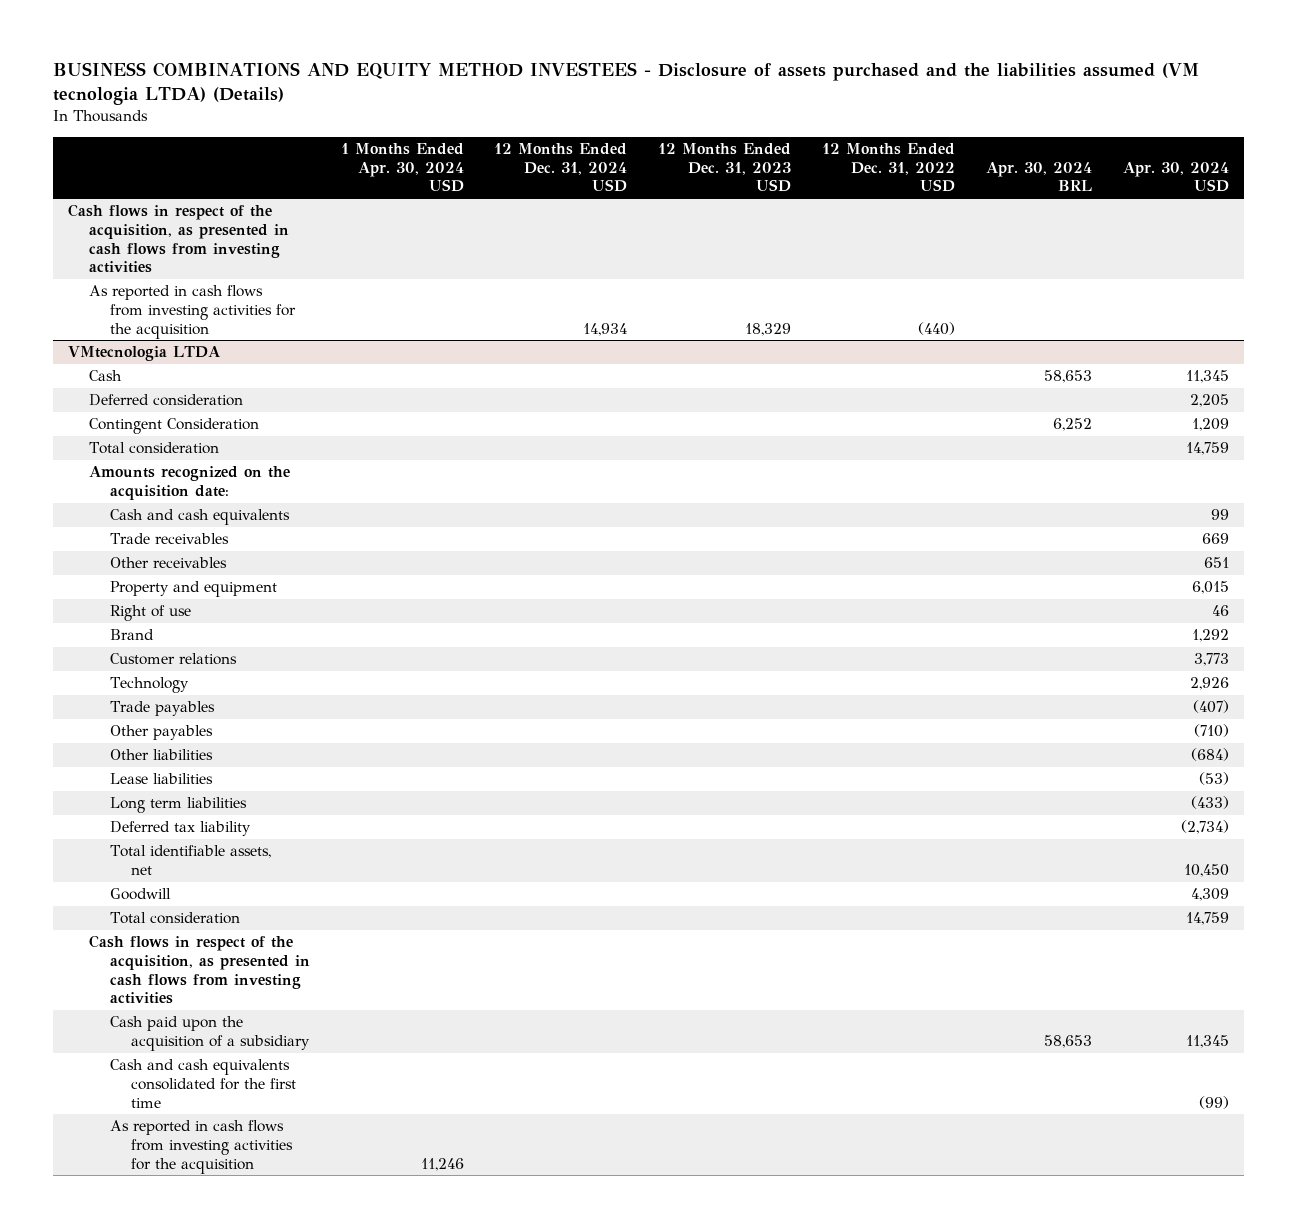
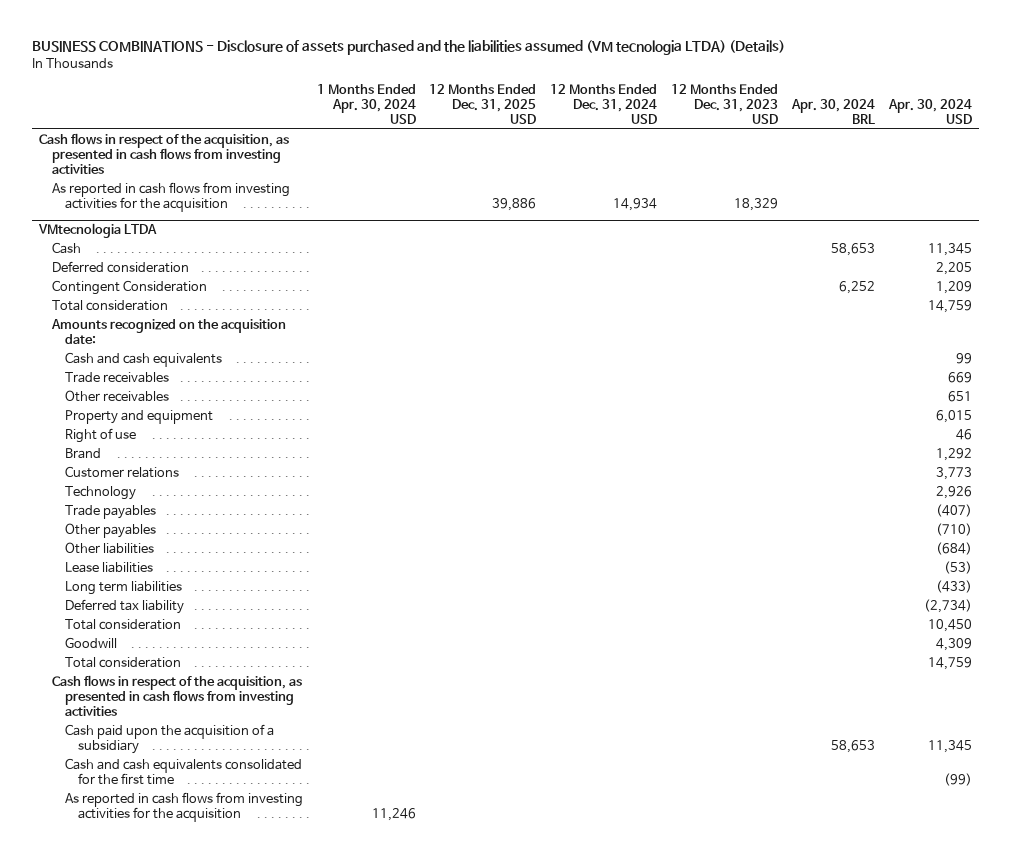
- BUSINESS COMBINATIONS AND EQUITY METHOD INVESTEES - Disclosure of assets purchased and the liabilities assumed (VM tecnologia LTDA) (Details)
+ BUSINESS COMBINATIONS - Disclosure of assets purchased and the liabilities assumed (VM tecnologia LTDA) (Details)
- | 1 Months Ended Apr. 30, 2024 USD | 12 Months Ended Dec. 31, 2024 USD | 12 Months Ended Dec. 31, 2023 USD | 12 Months Ended Dec. 31, 2022 USD | Apr. 30, 2024 BRL | Apr. 30, 2024 USD
+ | 1 Months Ended Apr. 30, 2024 USD | 12 Months Ended Dec. 31, 2025 USD | 12 Months Ended Dec. 31, 2024 USD | 12 Months Ended Dec. 31, 2023 USD | Apr. 30, 2024 BRL | Apr. 30, 2024 USD
@ VMtecnologia LTDA
- Total identifiable assets, net | | | | | | 10,450
+ Total consideration | | | | | | 10,450

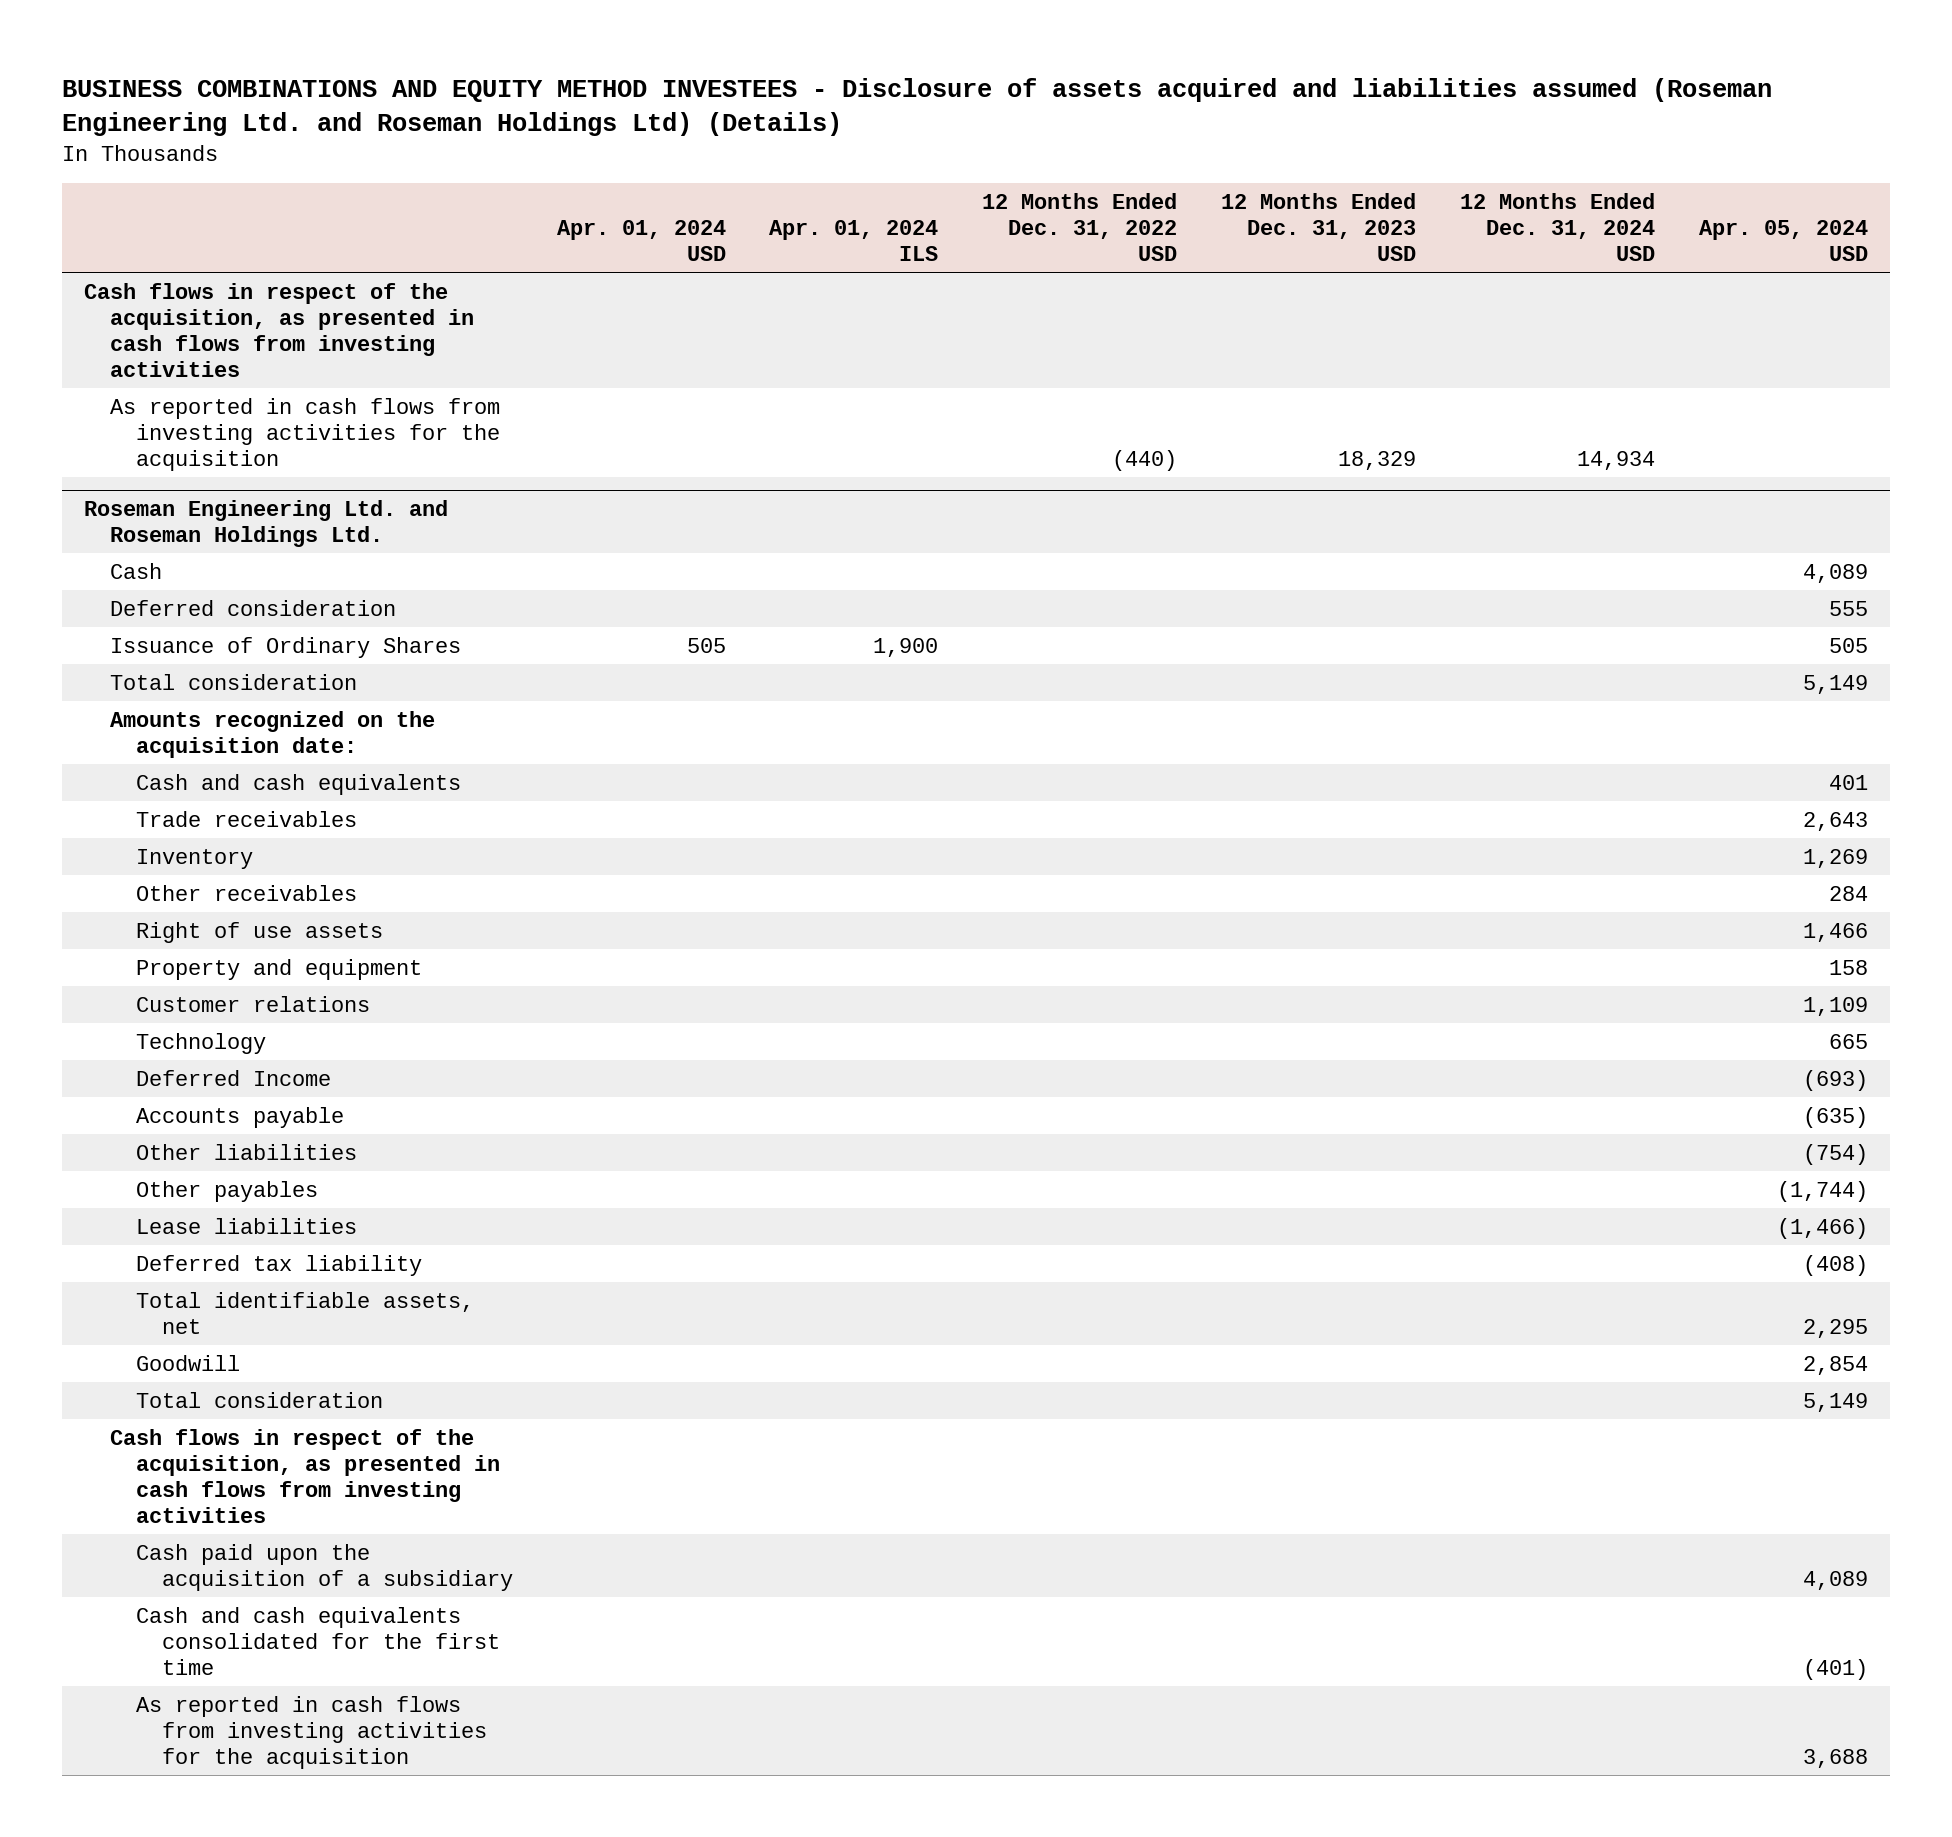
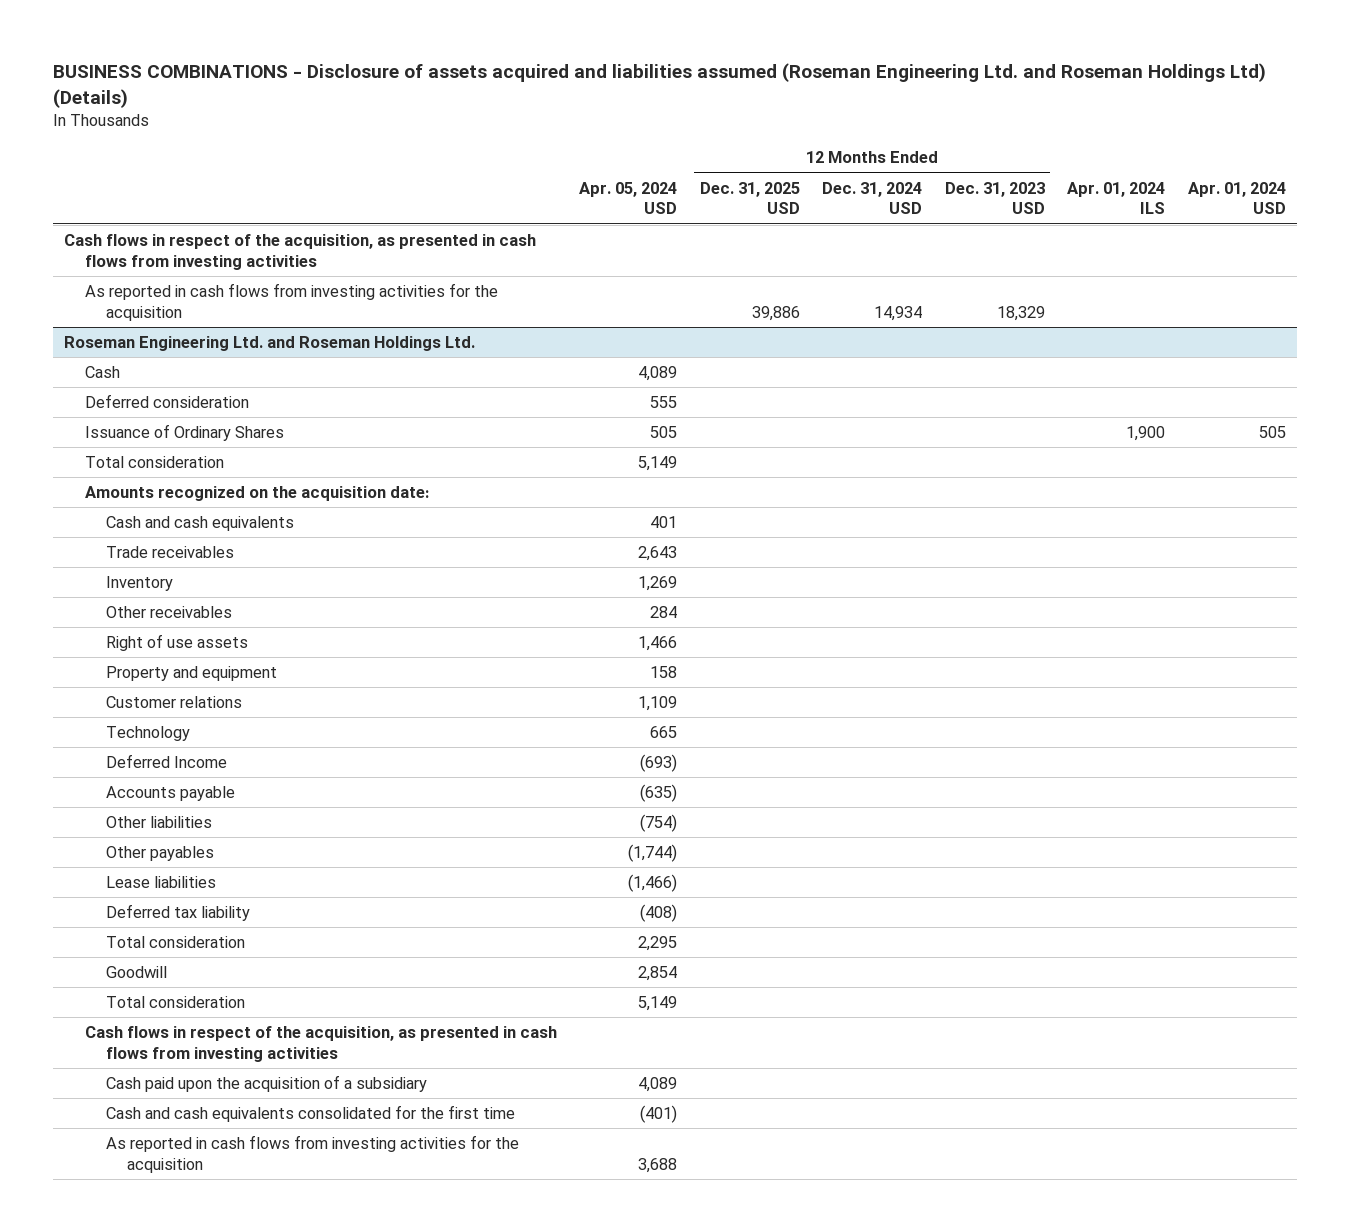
- BUSINESS COMBINATIONS AND EQUITY METHOD INVESTEES - Disclosure of assets acquired and liabilities assumed (Roseman Engineering Ltd. and Roseman Holdings Ltd) (Details)
+ BUSINESS COMBINATIONS - Disclosure of assets acquired and liabilities assumed (Roseman Engineering Ltd. and Roseman Holdings Ltd) (Details)
- | Apr. 01, 2024 USD | Apr. 01, 2024 ILS | 12 Months Ended Dec. 31, 2022 USD | 12 Months Ended Dec. 31, 2023 USD | 12 Months Ended Dec. 31, 2024 USD | Apr. 05, 2024 USD
+ | Apr. 05, 2024 USD | 12 Months Ended Dec. 31, 2025 USD | 12 Months Ended Dec. 31, 2024 USD | 12 Months Ended Dec. 31, 2023 USD | Apr. 01, 2024 ILS | Apr. 01, 2024 USD
@ Roseman Engineering Ltd. and Roseman Holdings Ltd.
- Total identifiable assets, net | | | | | | 2,295
+ Total consideration | 2,295 | | | | |

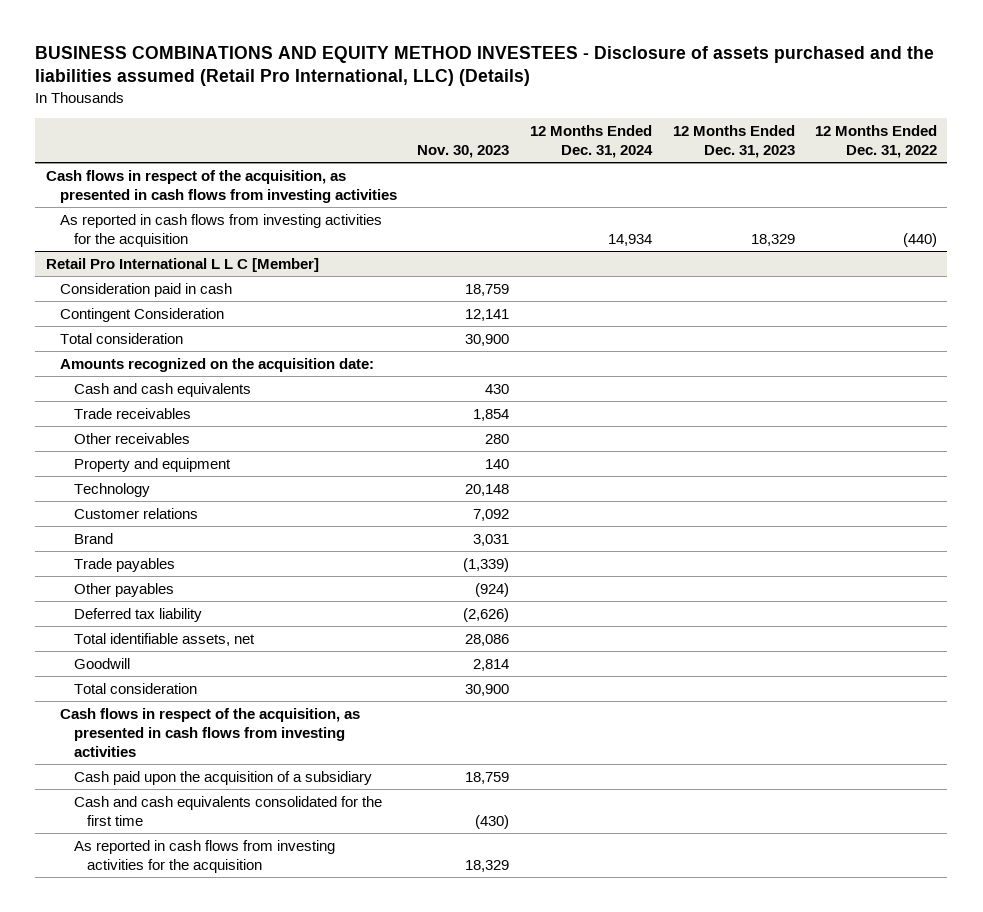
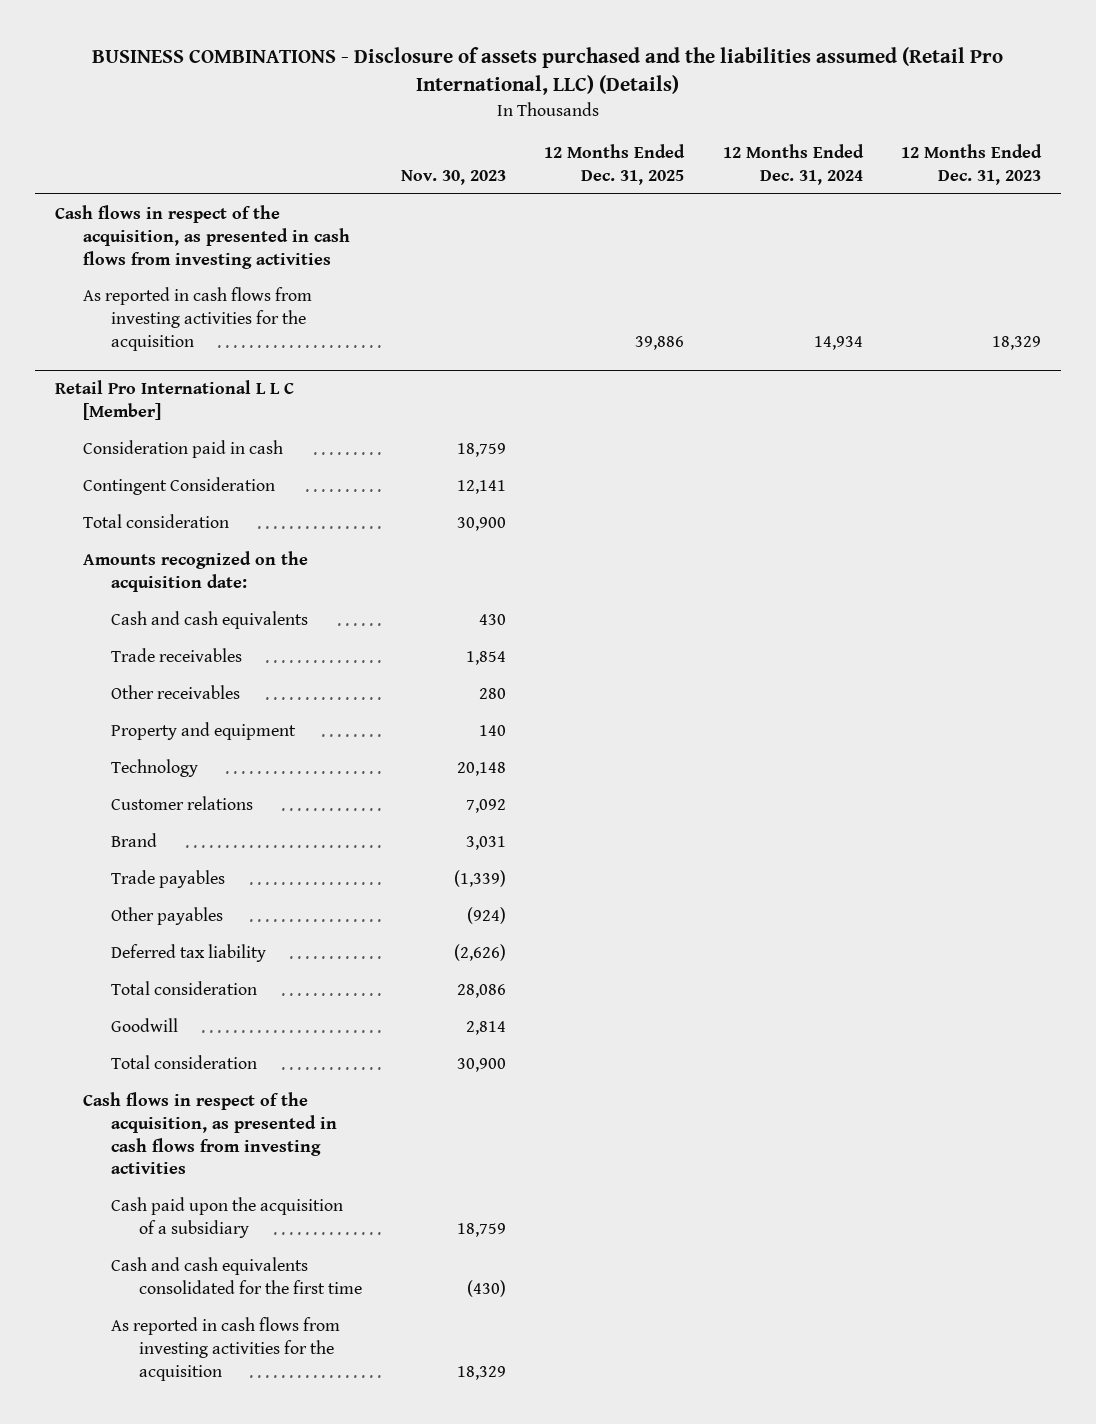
- BUSINESS COMBINATIONS AND EQUITY METHOD INVESTEES - Disclosure of assets purchased and the liabilities assumed (Retail Pro International, LLC) (Details)
+ BUSINESS COMBINATIONS - Disclosure of assets purchased and the liabilities assumed (Retail Pro International, LLC) (Details)
- | Nov. 30, 2023 | 12 Months Ended Dec. 31, 2024 | 12 Months Ended Dec. 31, 2023 | 12 Months Ended Dec. 31, 2022
+ | Nov. 30, 2023 | 12 Months Ended Dec. 31, 2025 | 12 Months Ended Dec. 31, 2024 | 12 Months Ended Dec. 31, 2023
@ Retail Pro International L L C [Member]
- Total identifiable assets, net | 28,086 | | |
+ Total consideration | 28,086 | | |

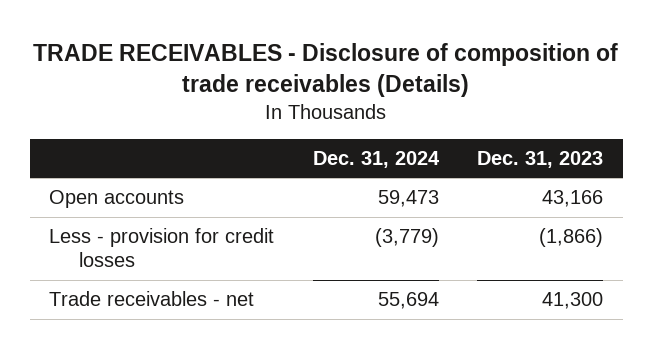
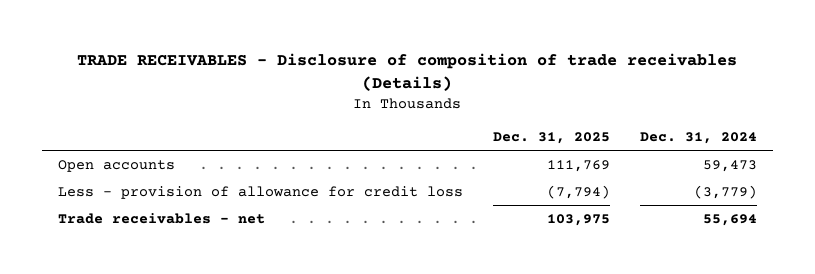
- | Dec. 31, 2024 | Dec. 31, 2023
+ | Dec. 31, 2025 | Dec. 31, 2024
- Less - provision for credit losses | (3,779) | (1,866)
+ Less - provision of allowance for credit loss | (7,794) | (3,779)

